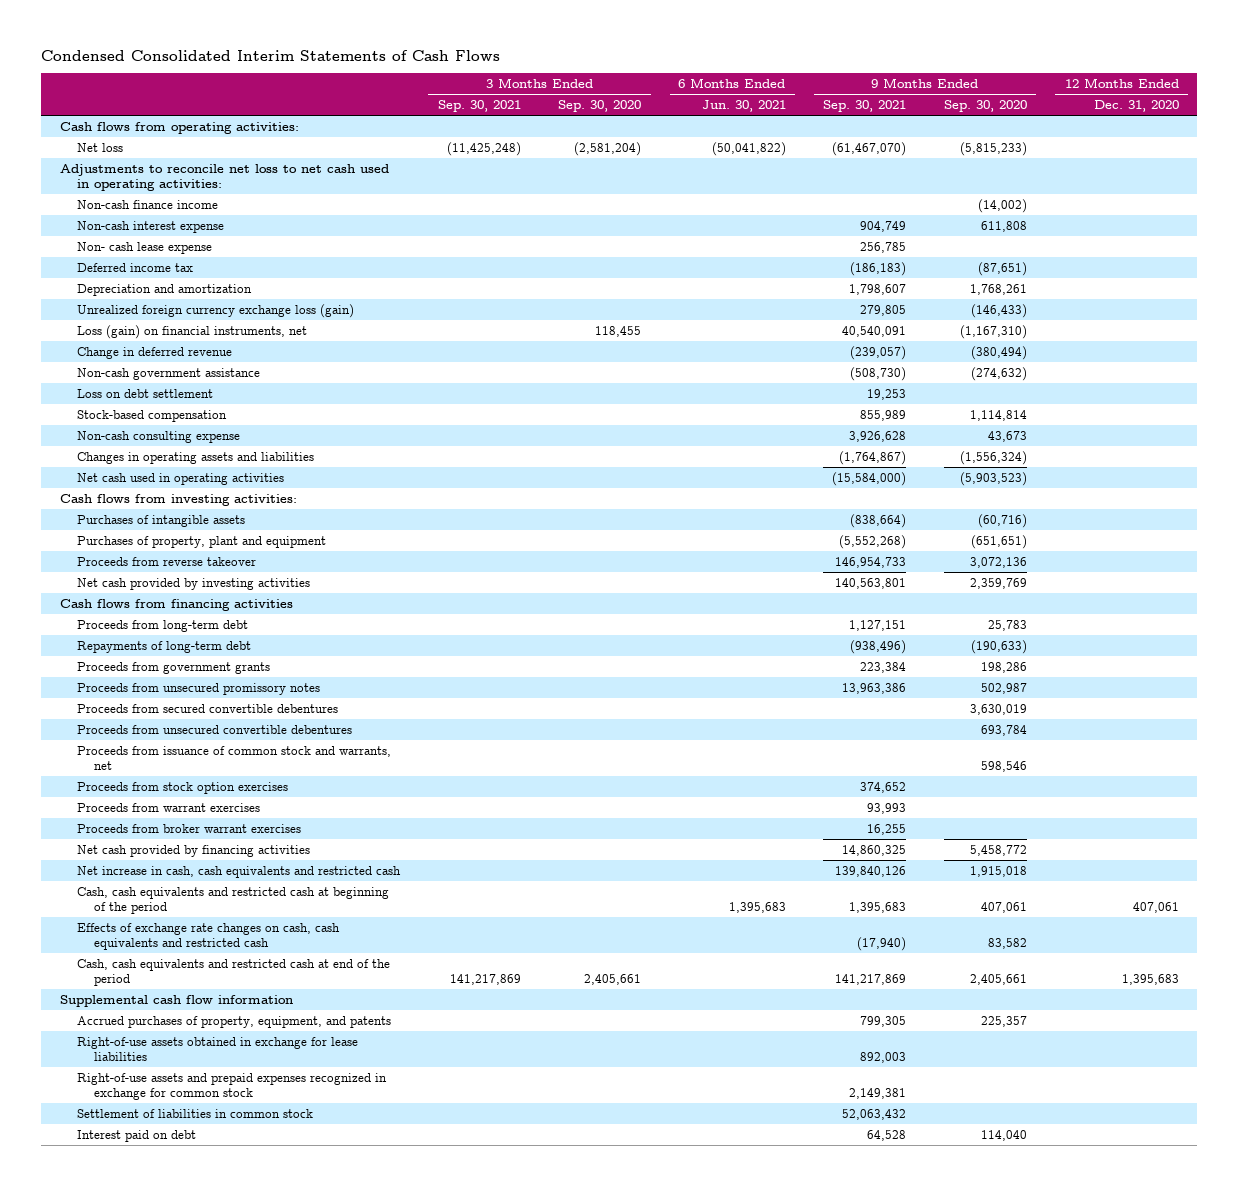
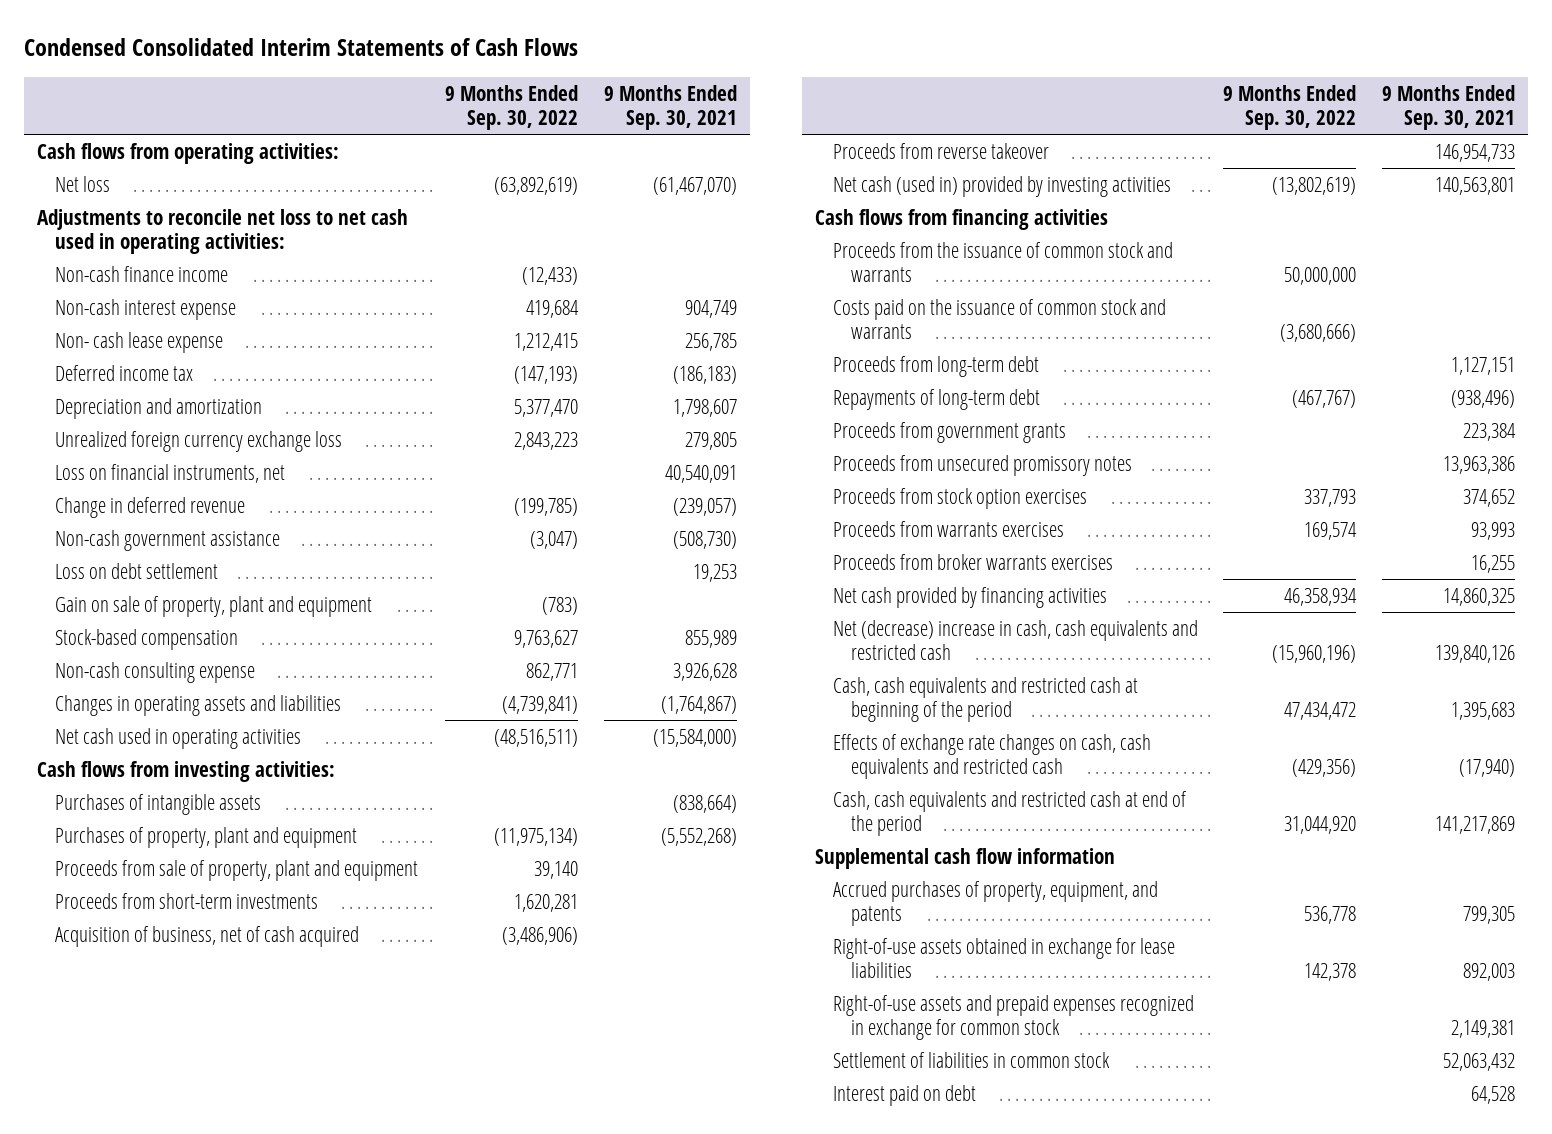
- | 3 Months Ended Sep. 30, 2021 | 3 Months Ended Sep. 30, 2020 | 6 Months Ended Jun. 30, 2021 | 9 Months Ended Sep. 30, 2021 | 9 Months Ended Sep. 30, 2020 | 12 Months Ended Dec. 31, 2020
+ | 9 Months Ended Sep. 30, 2022 | 9 Months Ended Sep. 30, 2021
- Unrealized foreign currency exchange loss (gain) | | | | 279,805 | (146,433) |
- Loss (gain) on financial instruments, net | | 118,455 | | 40,540,091 | (1,167,310) |
+ Unrealized foreign currency exchange loss | 2,843,223 | 279,805
+ Loss on financial instruments, net | | 40,540,091
+ Gain on sale of property, plant and equipment | (783) |
+ Proceeds from sale of property, plant and equipment | 39,140 |
+ Proceeds from short-term investments | 1,620,281 |
+ Acquisition of business, net of cash acquired | (3,486,906) |
- Net cash provided by investing activities | | | | 140,563,801 | 2,359,769 |
+ Net cash (used in) provided by investing activities | (13,802,619) | 140,563,801
+ Proceeds from the issuance of common stock and warrants | 50,000,000 |
+ Costs paid on the issuance of common stock and warrants | (3,680,666) |
- Proceeds from secured convertible debentures | | | | | 3,630,019 |
- Proceeds from unsecured convertible debentures | | | | | 693,784 |
- Proceeds from issuance of common stock and warrants, net | | | | | 598,546 |
- Proceeds from warrant exercises | | | | 93,993 | |
- Proceeds from broker warrant exercises | | | | 16,255 | |
+ Proceeds from warrants exercises | 169,574 | 93,993
+ Proceeds from broker warrants exercises | | 16,255
- Net increase in cash, cash equivalents and restricted cash | | | | 139,840,126 | 1,915,018 |
+ Net (decrease) increase in cash, cash equivalents and restricted cash | (15,960,196) | 139,840,126

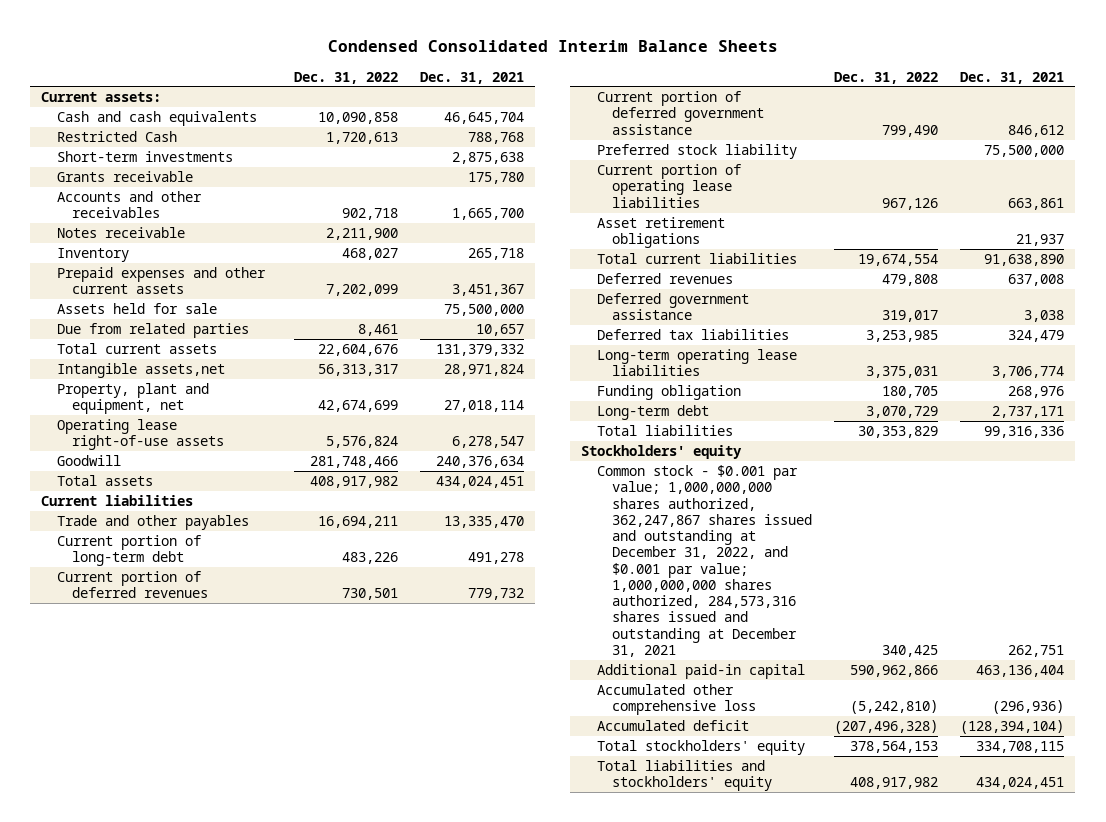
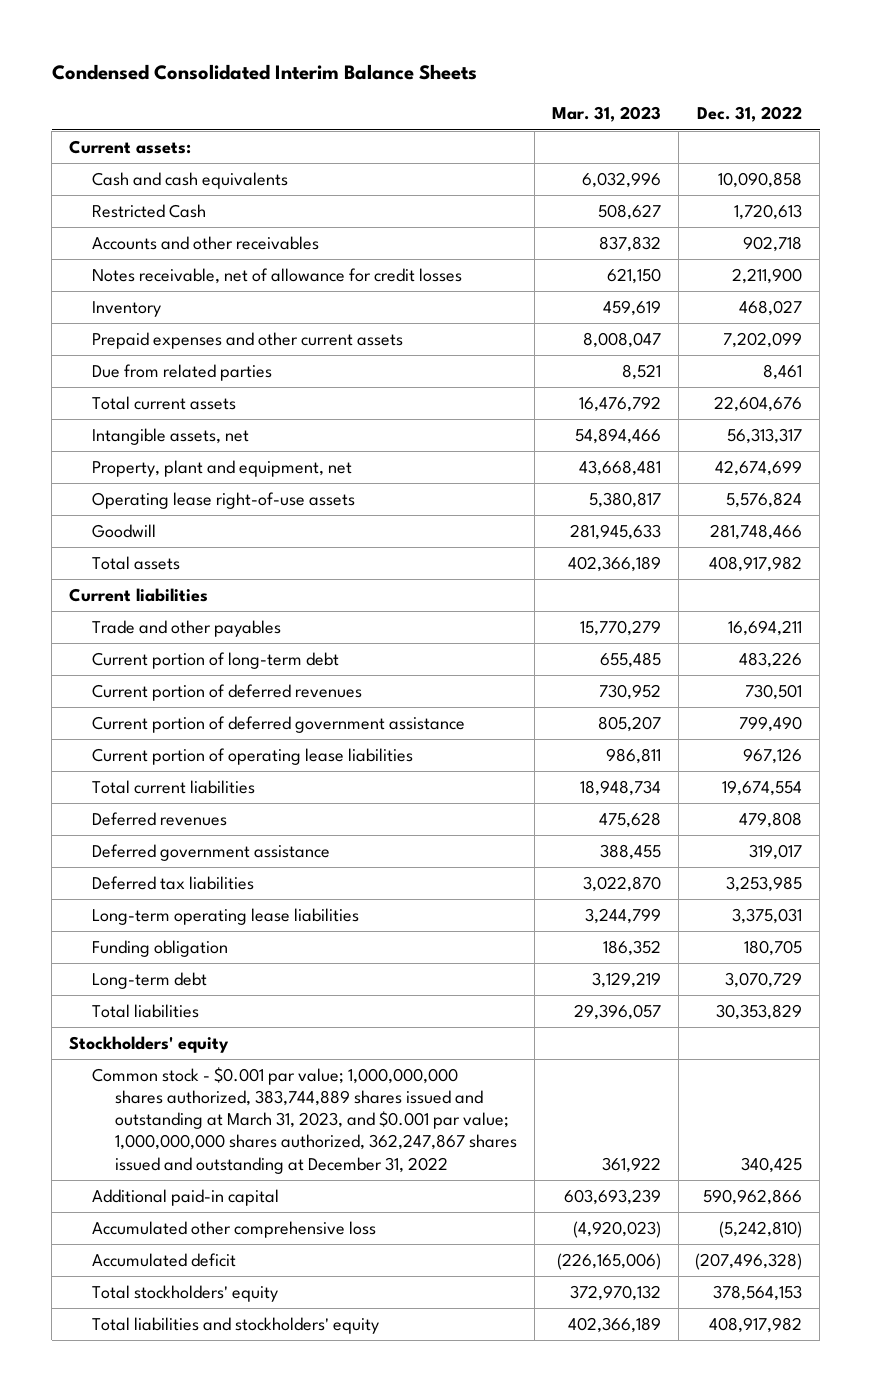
- | Dec. 31, 2022 | Dec. 31, 2021
+ | Mar. 31, 2023 | Dec. 31, 2022
- Short-term investments | | 2,875,638
- Grants receivable | | 175,780
- Notes receivable | 2,211,900 |
+ Notes receivable, net of allowance for credit losses | 621,150 | 2,211,900
- Assets held for sale | | 75,500,000
- Intangible assets,net | 56,313,317 | 28,971,824
+ Intangible assets, net | 54,894,466 | 56,313,317
- Preferred stock liability | | 75,500,000
- Asset retirement obligations | | 21,937
- Common stock - $0.001 par value; 1,000,000,000 shares authorized, 362,247,867 shares issued and outstanding at December 31, 2022, and $0.001 par value; 1,000,000,000 shares authorized, 284,573,316 shares issued and outstanding at December 31, 2021 | 340,425 | 262,751
+ Common stock - $0.001 par value; 1,000,000,000 shares authorized, 383,744,889 shares issued and outstanding at March 31, 2023, and $0.001 par value; 1,000,000,000 shares authorized, 362,247,867 shares issued and outstanding at December 31, 2022 | 361,922 | 340,425

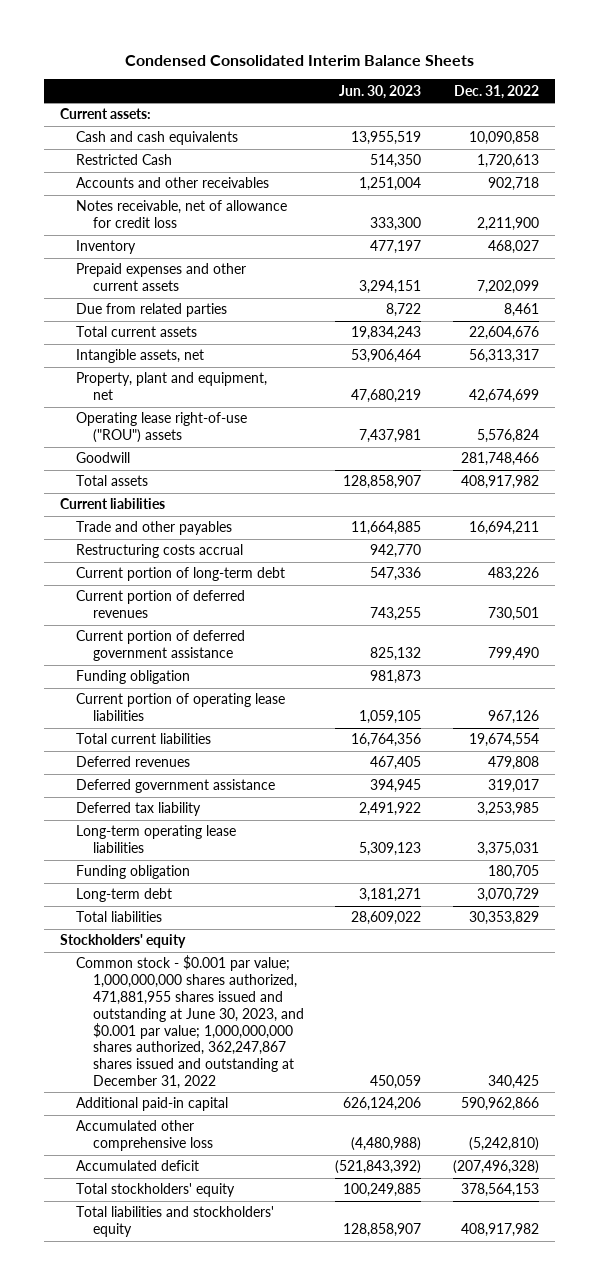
- | Mar. 31, 2023 | Dec. 31, 2022
+ | Jun. 30, 2023 | Dec. 31, 2022
- Notes receivable, net of allowance for credit losses | 621,150 | 2,211,900
+ Notes receivable, net of allowance for credit loss | 333,300 | 2,211,900
- Operating lease right-of-use assets | 5,380,817 | 5,576,824
+ Operating lease right-of-use ("ROU") assets | 7,437,981 | 5,576,824
+ Restructuring costs accrual | 942,770 |
+ Funding obligation | 981,873 |
- Deferred tax liabilities | 3,022,870 | 3,253,985
+ Deferred tax liability | 2,491,922 | 3,253,985
- Common stock - $0.001 par value; 1,000,000,000 shares authorized, 383,744,889 shares issued and outstanding at March 31, 2023, and $0.001 par value; 1,000,000,000 shares authorized, 362,247,867 shares issued and outstanding at December 31, 2022 | 361,922 | 340,425
+ Common stock - $0.001 par value; 1,000,000,000 shares authorized, 471,881,955 shares issued and outstanding at June 30, 2023, and $0.001 par value; 1,000,000,000 shares authorized, 362,247,867 shares issued and outstanding at December 31, 2022 | 450,059 | 340,425

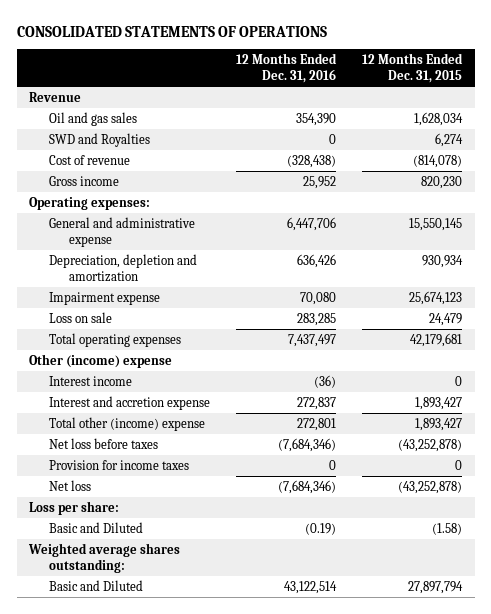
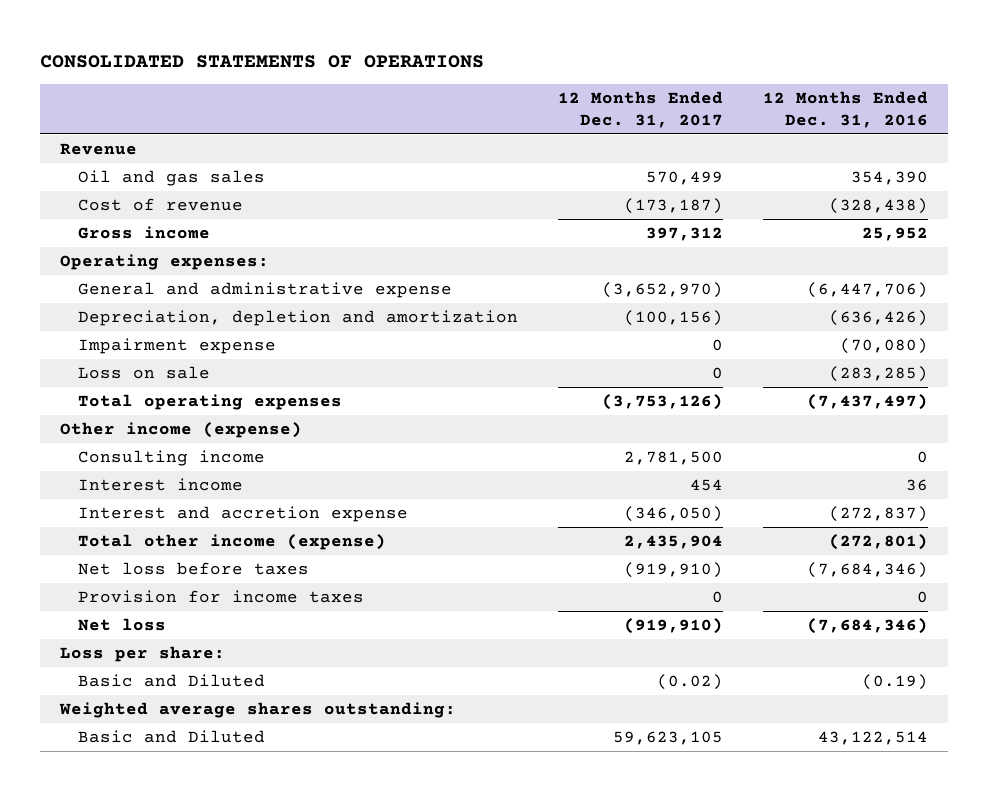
- | 12 Months Ended Dec. 31, 2016 | 12 Months Ended Dec. 31, 2015
+ | 12 Months Ended Dec. 31, 2017 | 12 Months Ended Dec. 31, 2016
- SWD and Royalties | 0 | 6,274
- General and administrative expense | 6,447,706 | 15,550,145
- Depreciation, depletion and amortization | 636,426 | 930,934
- Impairment expense | 70,080 | 25,674,123
- Loss on sale | 283,285 | 24,479
- Total operating expenses | 7,437,497 | 42,179,681
- Other (income) expense
- Interest income | (36) | 0
- Interest and accretion expense | 272,837 | 1,893,427
- Total other (income) expense | 272,801 | 1,893,427
+ General and administrative expense | (3,652,970) | (6,447,706)
+ Depreciation, depletion and amortization | (100,156) | (636,426)
+ Impairment expense | 0 | (70,080)
+ Loss on sale | 0 | (283,285)
+ Total operating expenses | (3,753,126) | (7,437,497)
+ Other income (expense)
+ Consulting income | 2,781,500 | 0
+ Interest income | 454 | 36
+ Interest and accretion expense | (346,050) | (272,837)
+ Total other income (expense) | 2,435,904 | (272,801)

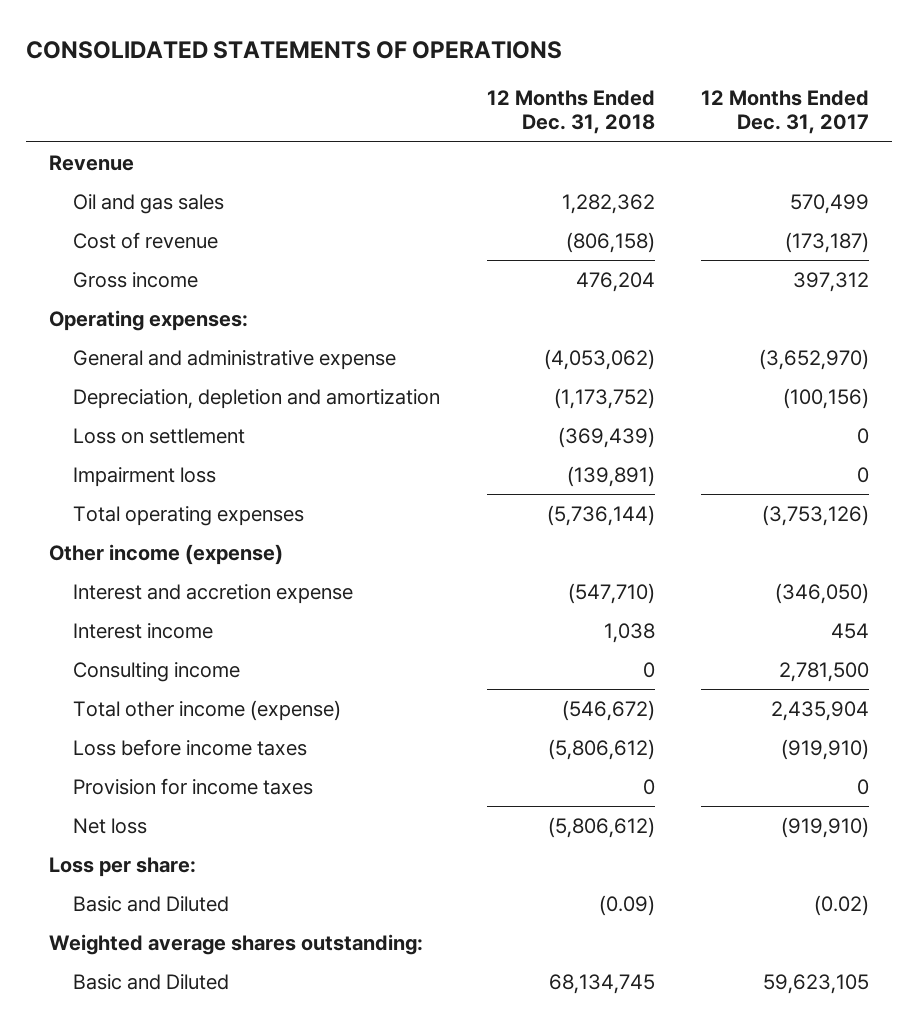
- | 12 Months Ended Dec. 31, 2017 | 12 Months Ended Dec. 31, 2016
+ | 12 Months Ended Dec. 31, 2018 | 12 Months Ended Dec. 31, 2017
- Impairment expense | 0 | (70,080)
- Loss on sale | 0 | (283,285)
+ Loss on settlement | (369,439) | 0
+ Impairment loss | (139,891) | 0
moved down: Interest income | 1,038 | 454
moved down: Consulting income | 0 | 2,781,500
- Net loss before taxes | (919,910) | (7,684,346)
+ Loss before income taxes | (5,806,612) | (919,910)

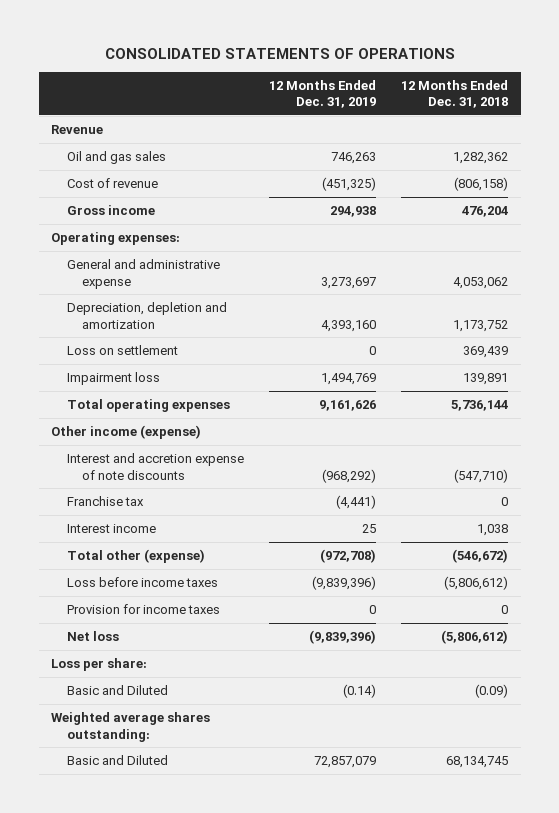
- | 12 Months Ended Dec. 31, 2018 | 12 Months Ended Dec. 31, 2017
+ | 12 Months Ended Dec. 31, 2019 | 12 Months Ended Dec. 31, 2018
- General and administrative expense | (4,053,062) | (3,652,970)
- Depreciation, depletion and amortization | (1,173,752) | (100,156)
- Loss on settlement | (369,439) | 0
- Impairment loss | (139,891) | 0
- Total operating expenses | (5,736,144) | (3,753,126)
+ General and administrative expense | 3,273,697 | 4,053,062
+ Depreciation, depletion and amortization | 4,393,160 | 1,173,752
+ Loss on settlement | 0 | 369,439
+ Impairment loss | 1,494,769 | 139,891
+ Total operating expenses | 9,161,626 | 5,736,144
- Interest and accretion expense | (547,710) | (346,050)
+ Interest and accretion expense of note discounts | (968,292) | (547,710)
+ Franchise tax | (4,441) | 0
- Consulting income | 0 | 2,781,500
- Total other income (expense) | (546,672) | 2,435,904
+ Total other (expense) | (972,708) | (546,672)

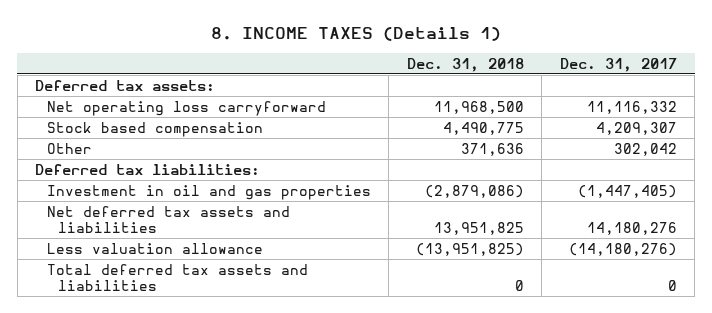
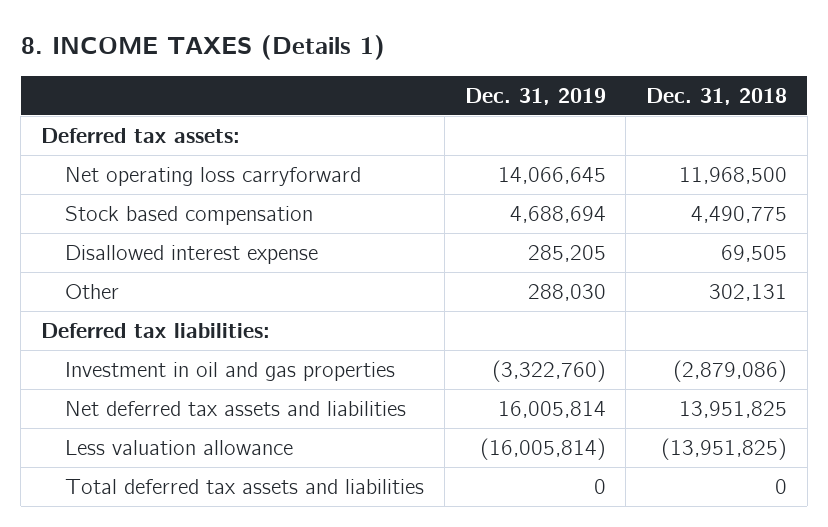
- | Dec. 31, 2018 | Dec. 31, 2017
+ | Dec. 31, 2019 | Dec. 31, 2018
- Other | 371,636 | 302,042
+ Disallowed interest expense | 285,205 | 69,505
+ Other | 288,030 | 302,131

